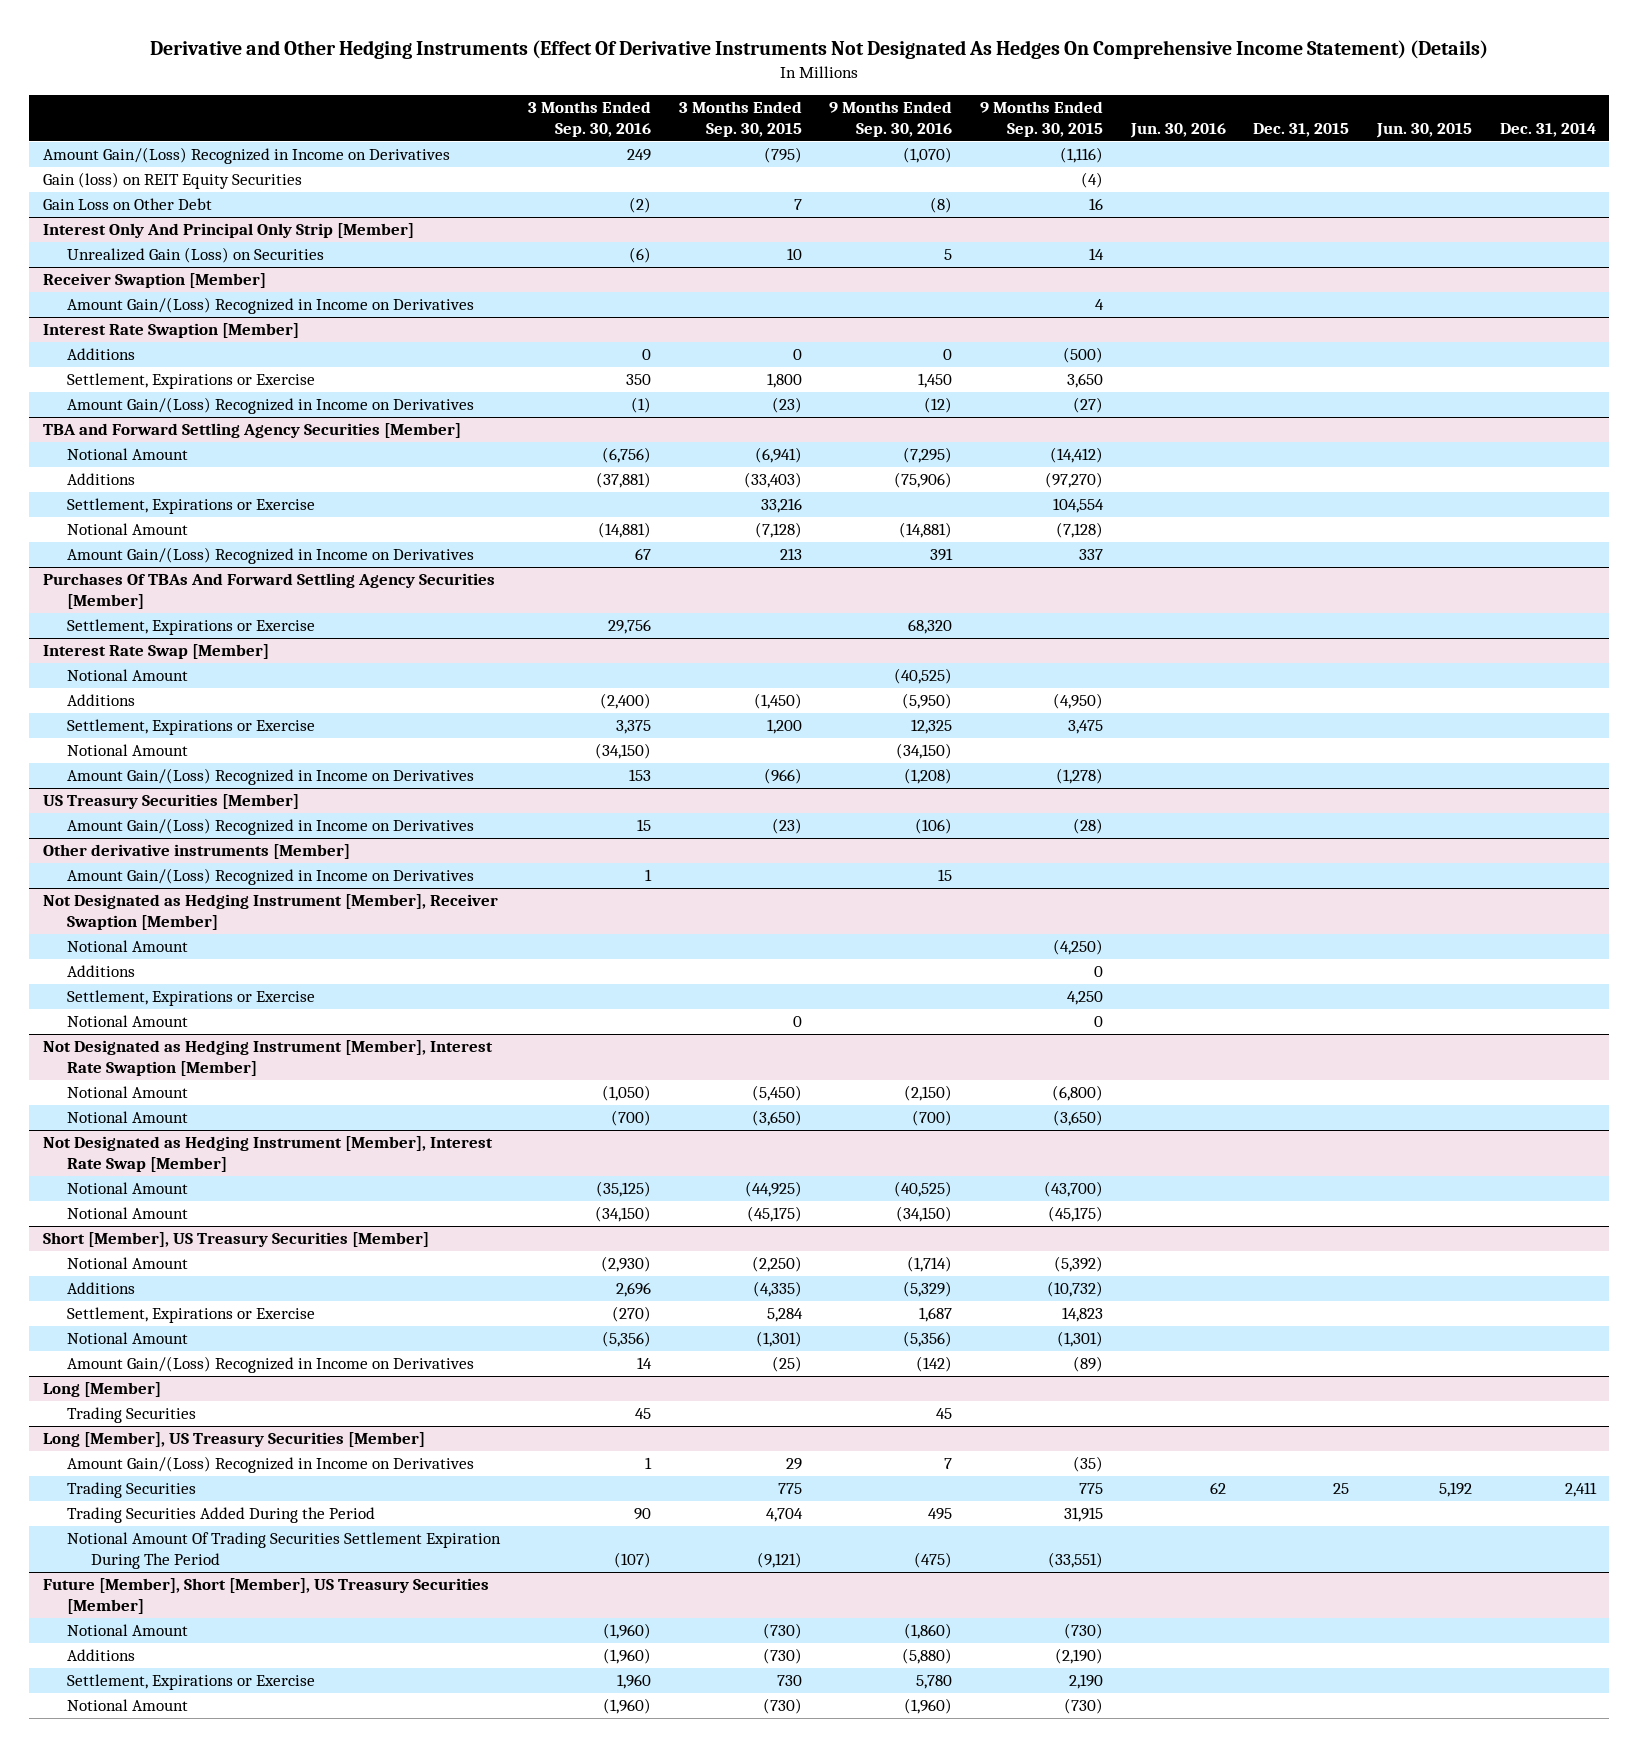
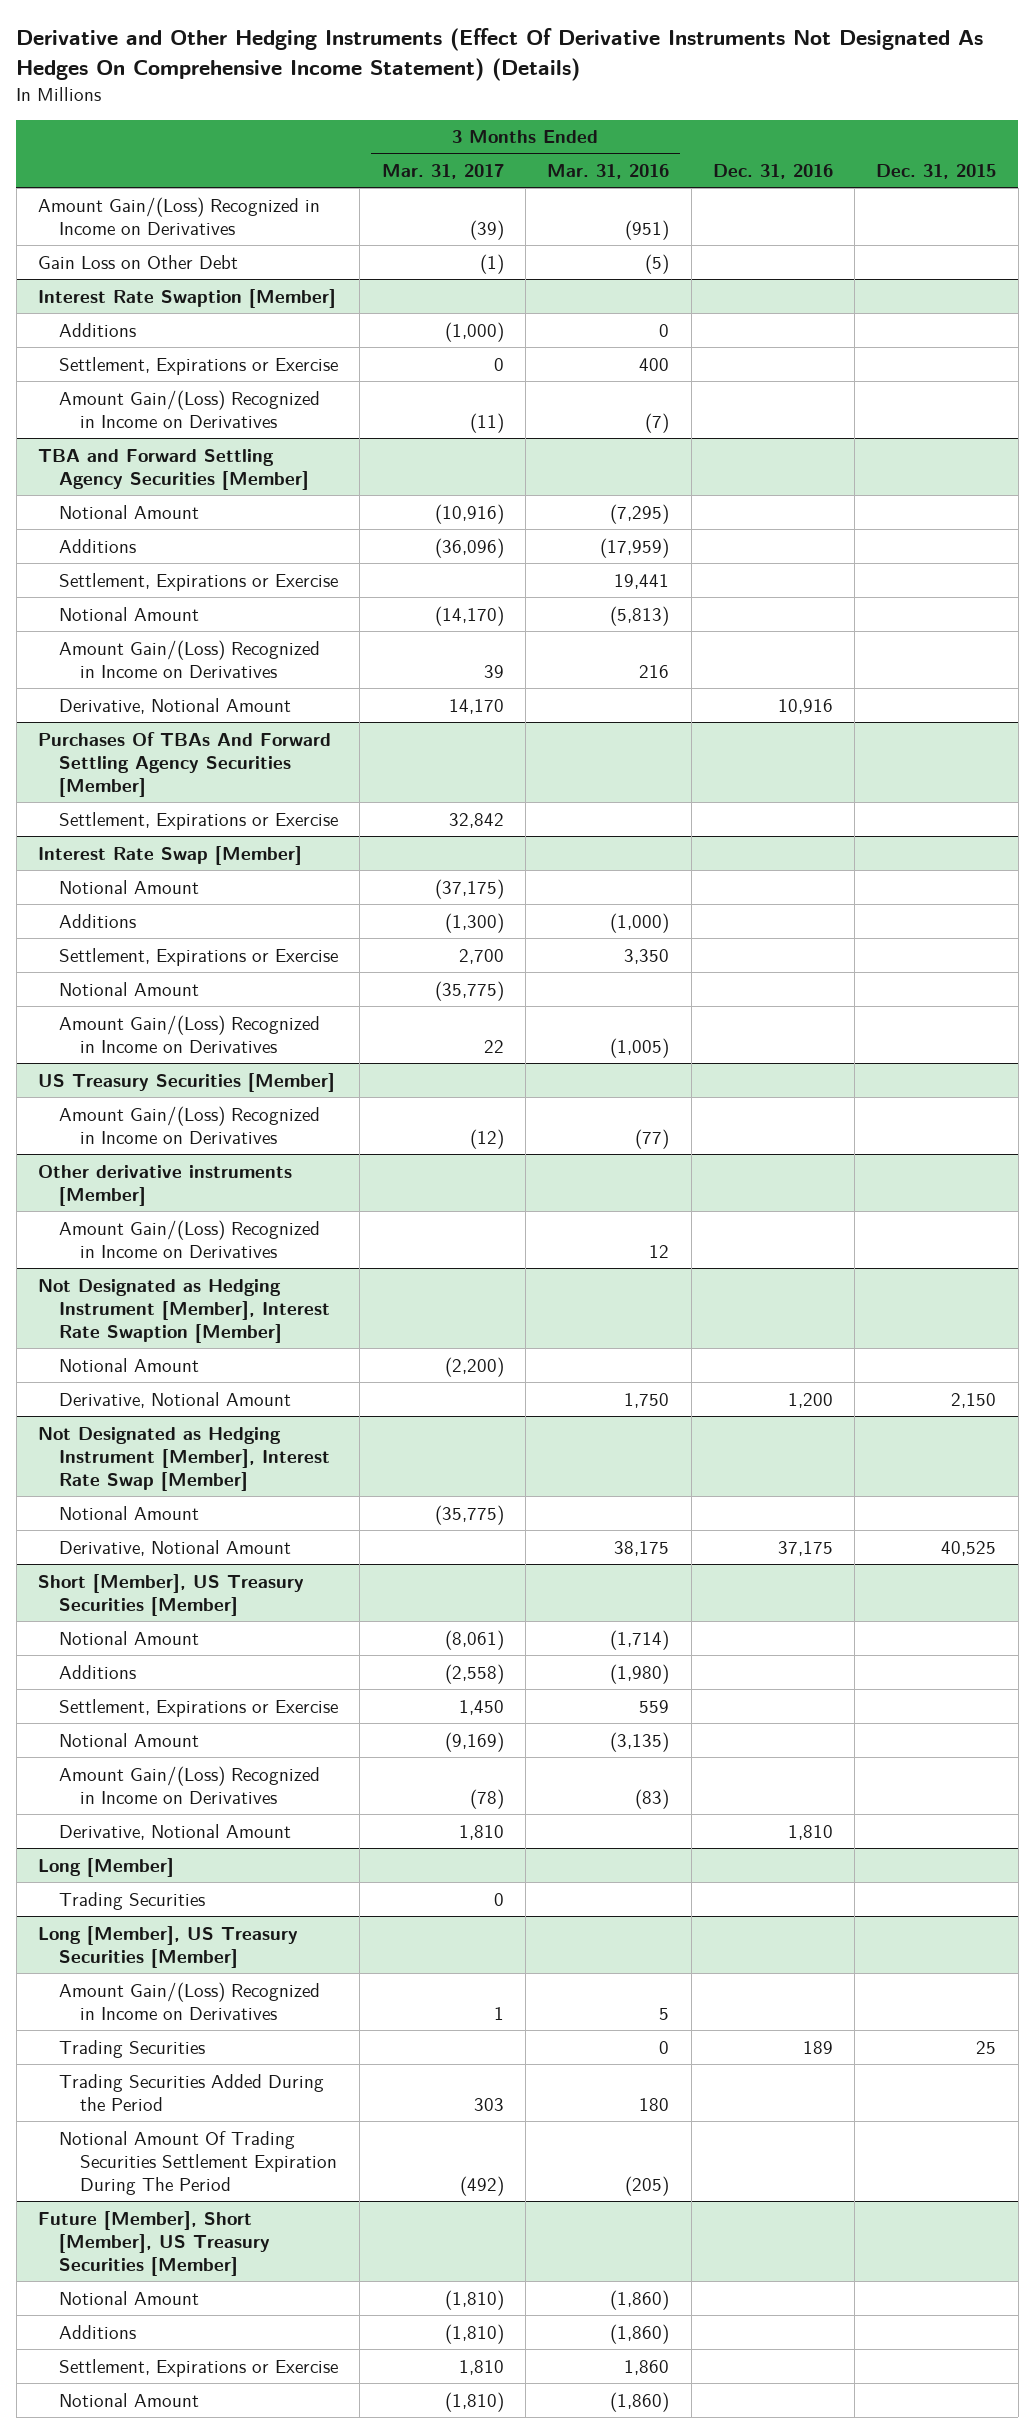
- | 3 Months Ended Sep. 30, 2016 | 3 Months Ended Sep. 30, 2015 | 9 Months Ended Sep. 30, 2016 | 9 Months Ended Sep. 30, 2015 | Jun. 30, 2016 | Dec. 31, 2015 | Jun. 30, 2015 | Dec. 31, 2014
+ | 3 Months Ended Mar. 31, 2017 | 3 Months Ended Mar. 31, 2016 | Dec. 31, 2016 | Dec. 31, 2015
- Gain (loss) on REIT Equity Securities | | | | (4) | | | |
- Interest Only And Principal Only Strip [Member]
- Unrealized Gain (Loss) on Securities | (6) | 10 | 5 | 14 | | | |
- Receiver Swaption [Member]
- Amount Gain/(Loss) Recognized in Income on Derivatives | | | | 4 | | | |
@ TBA and Forward Settling Agency Securities [Member]
+ Derivative, Notional Amount | 14,170 | | 10,916 |
- Not Designated as Hedging Instrument [Member], Receiver Swaption [Member]
- Notional Amount | | | | (4,250) | | | |
- Additions | | | | 0 | | | |
- Settlement, Expirations or Exercise | | | | 4,250 | | | |
- Notional Amount | | 0 | | 0 | | | |
@ Not Designated as Hedging Instrument [Member], Interest Rate Swaption [Member]
- Notional Amount | (700) | (3,650) | (700) | (3,650) | | | |
+ Derivative, Notional Amount | | 1,750 | 1,200 | 2,150
@ Not Designated as Hedging Instrument [Member], Interest Rate Swap [Member]
- Notional Amount | (34,150) | (45,175) | (34,150) | (45,175) | | | |
+ Derivative, Notional Amount | | 38,175 | 37,175 | 40,525
@ Short [Member], US Treasury Securities [Member]
+ Derivative, Notional Amount | 1,810 | | 1,810 |

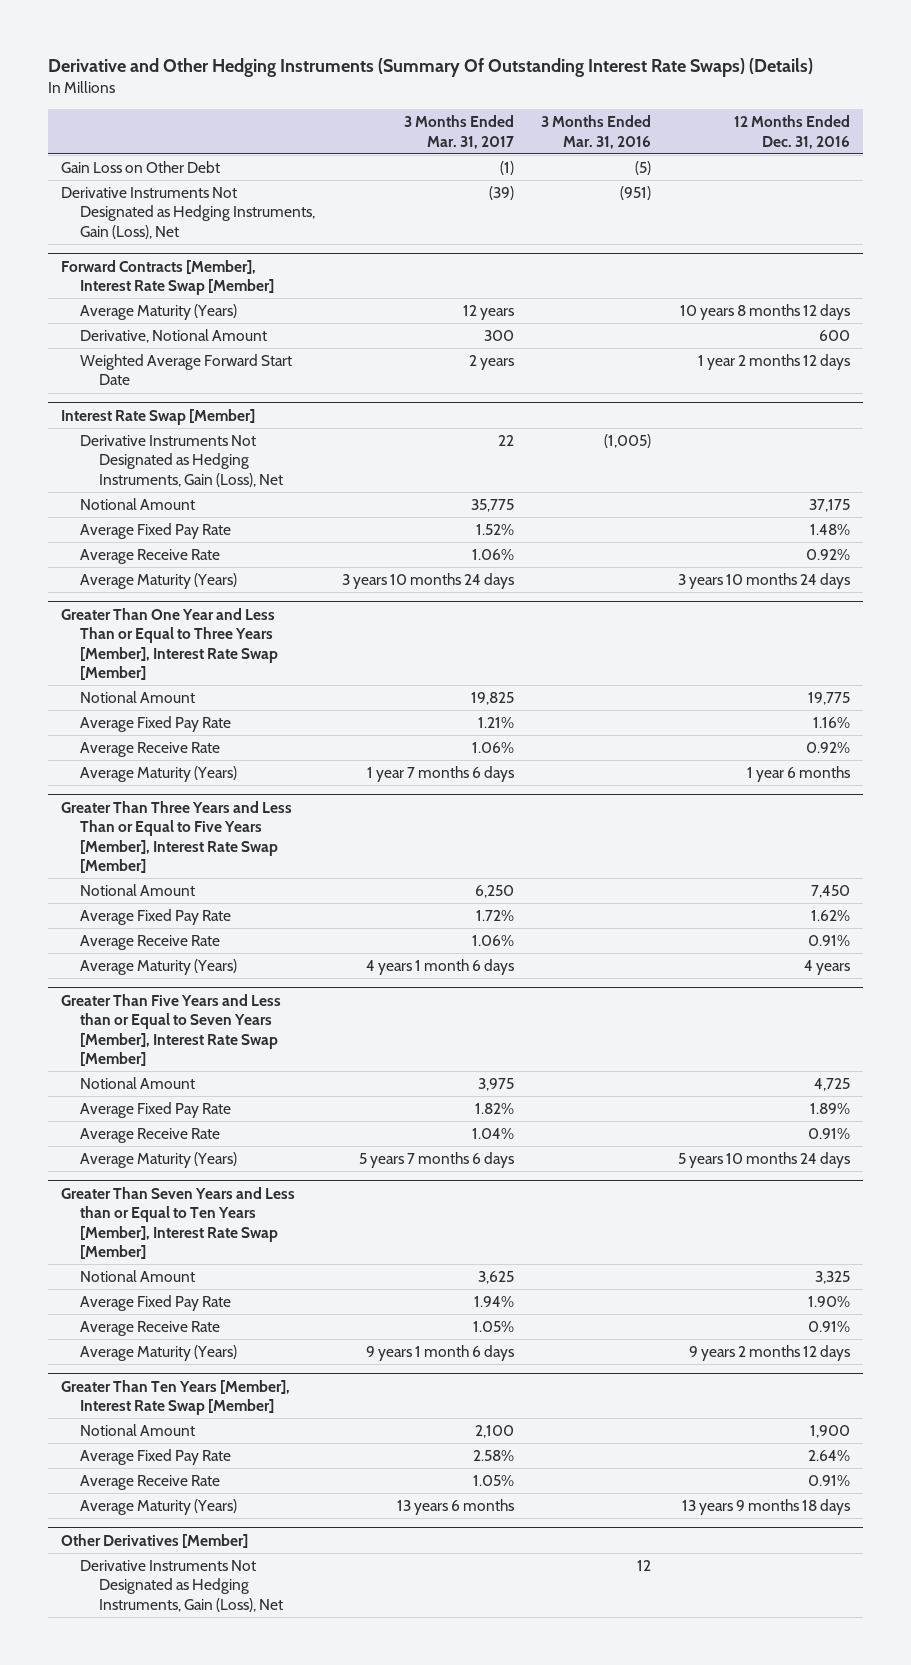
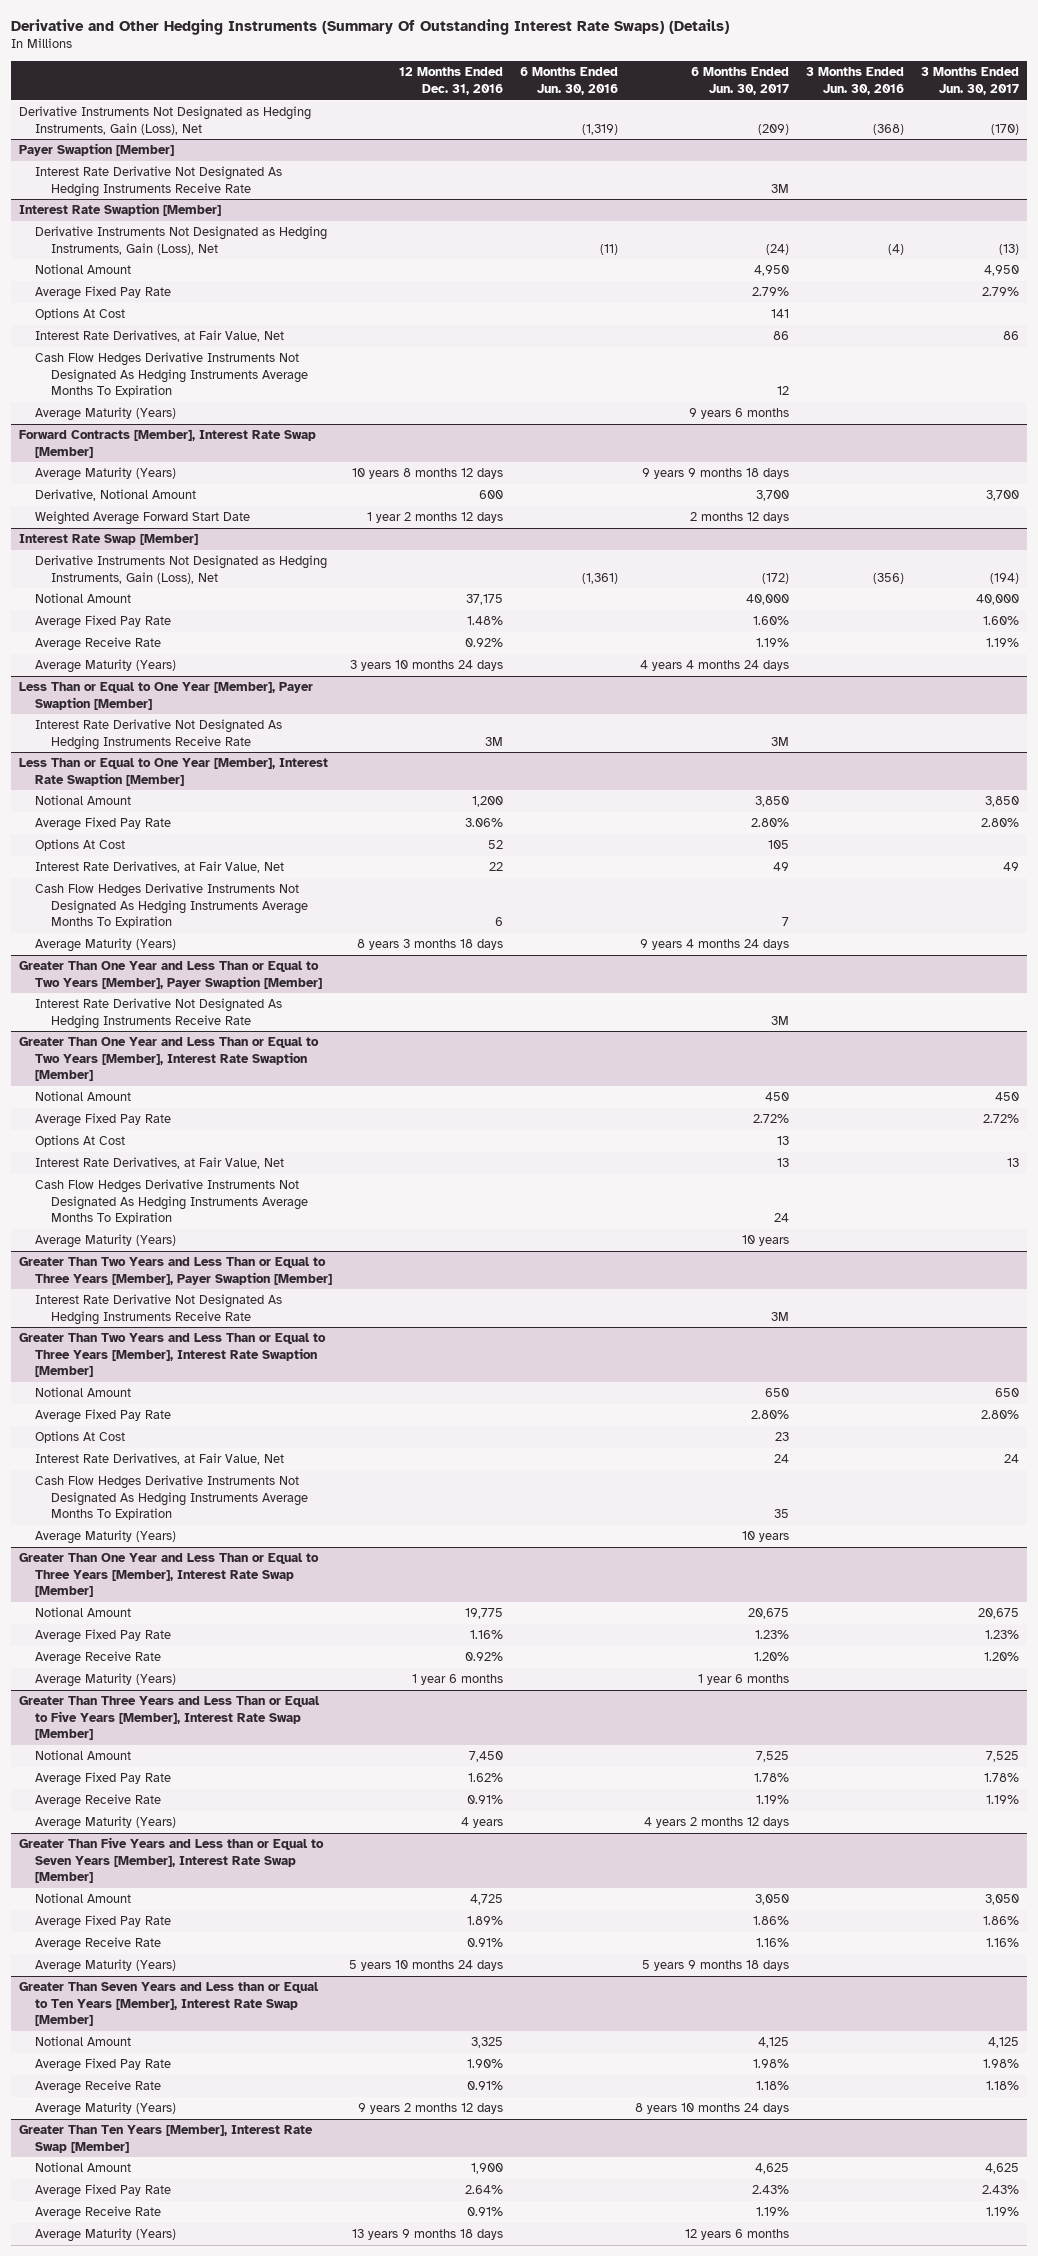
- | 3 Months Ended Mar. 31, 2017 | 3 Months Ended Mar. 31, 2016 | 12 Months Ended Dec. 31, 2016
+ | 12 Months Ended Dec. 31, 2016 | 6 Months Ended Jun. 30, 2016 | 6 Months Ended Jun. 30, 2017 | 3 Months Ended Jun. 30, 2016 | 3 Months Ended Jun. 30, 2017
- Gain Loss on Other Debt | (1) | (5) |
+ Payer Swaption [Member]
+ Interest Rate Derivative Not Designated As Hedging Instruments Receive Rate | | | 3M | |
+ Interest Rate Swaption [Member]
+ Derivative Instruments Not Designated as Hedging Instruments, Gain (Loss), Net | | (11) | (24) | (4) | (13)
+ Notional Amount | | | 4,950 | | 4,950
+ Average Fixed Pay Rate | | | 2.79% | | 2.79%
+ Options At Cost | | | 141 | |
+ Interest Rate Derivatives, at Fair Value, Net | | | 86 | | 86
+ Cash Flow Hedges Derivative Instruments Not Designated As Hedging Instruments Average Months To Expiration | | | 12 | |
+ Average Maturity (Years) | | | 9 years 6 months | |
+ Less Than or Equal to One Year [Member], Payer Swaption [Member]
+ Interest Rate Derivative Not Designated As Hedging Instruments Receive Rate | 3M | | 3M | |
+ Less Than or Equal to One Year [Member], Interest Rate Swaption [Member]
+ Notional Amount | 1,200 | | 3,850 | | 3,850
+ Average Fixed Pay Rate | 3.06% | | 2.80% | | 2.80%
+ Options At Cost | 52 | | 105 | |
+ Interest Rate Derivatives, at Fair Value, Net | 22 | | 49 | | 49
+ Cash Flow Hedges Derivative Instruments Not Designated As Hedging Instruments Average Months To Expiration | 6 | | 7 | |
+ Average Maturity (Years) | 8 years 3 months 18 days | | 9 years 4 months 24 days | |
+ Greater Than One Year and Less Than or Equal to Two Years [Member], Payer Swaption [Member]
+ Interest Rate Derivative Not Designated As Hedging Instruments Receive Rate | | | 3M | |
+ Greater Than One Year and Less Than or Equal to Two Years [Member], Interest Rate Swaption [Member]
+ Notional Amount | | | 450 | | 450
+ Average Fixed Pay Rate | | | 2.72% | | 2.72%
+ Options At Cost | | | 13 | |
+ Interest Rate Derivatives, at Fair Value, Net | | | 13 | | 13
+ Cash Flow Hedges Derivative Instruments Not Designated As Hedging Instruments Average Months To Expiration | | | 24 | |
+ Average Maturity (Years) | | | 10 years | |
+ Greater Than Two Years and Less Than or Equal to Three Years [Member], Payer Swaption [Member]
+ Interest Rate Derivative Not Designated As Hedging Instruments Receive Rate | | | 3M | |
+ Greater Than Two Years and Less Than or Equal to Three Years [Member], Interest Rate Swaption [Member]
+ Notional Amount | | | 650 | | 650
+ Average Fixed Pay Rate | | | 2.80% | | 2.80%
+ Options At Cost | | | 23 | |
+ Interest Rate Derivatives, at Fair Value, Net | | | 24 | | 24
+ Cash Flow Hedges Derivative Instruments Not Designated As Hedging Instruments Average Months To Expiration | | | 35 | |
+ Average Maturity (Years) | | | 10 years | |
- Other Derivatives [Member]
- Derivative Instruments Not Designated as Hedging Instruments, Gain (Loss), Net | | 12 |

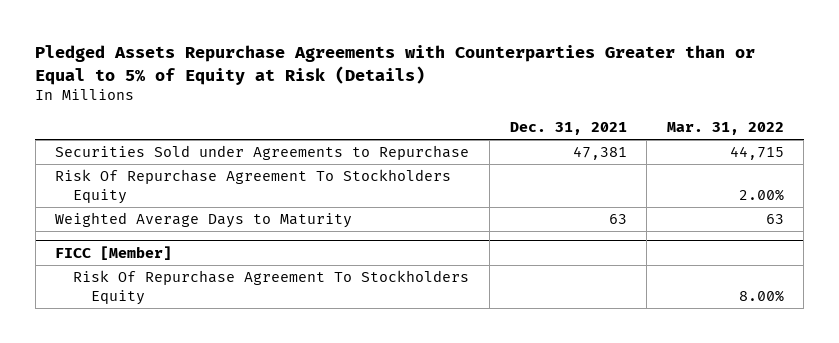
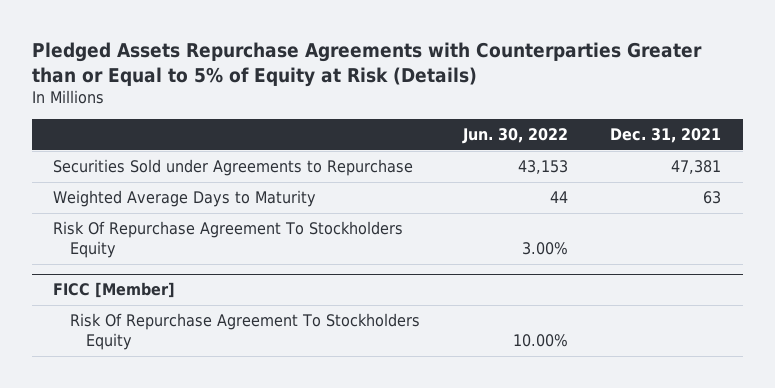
- | Dec. 31, 2021 | Mar. 31, 2022
+ | Jun. 30, 2022 | Dec. 31, 2021
moved down: Risk Of Repurchase Agreement To Stockholders Equity | 3.00% |

